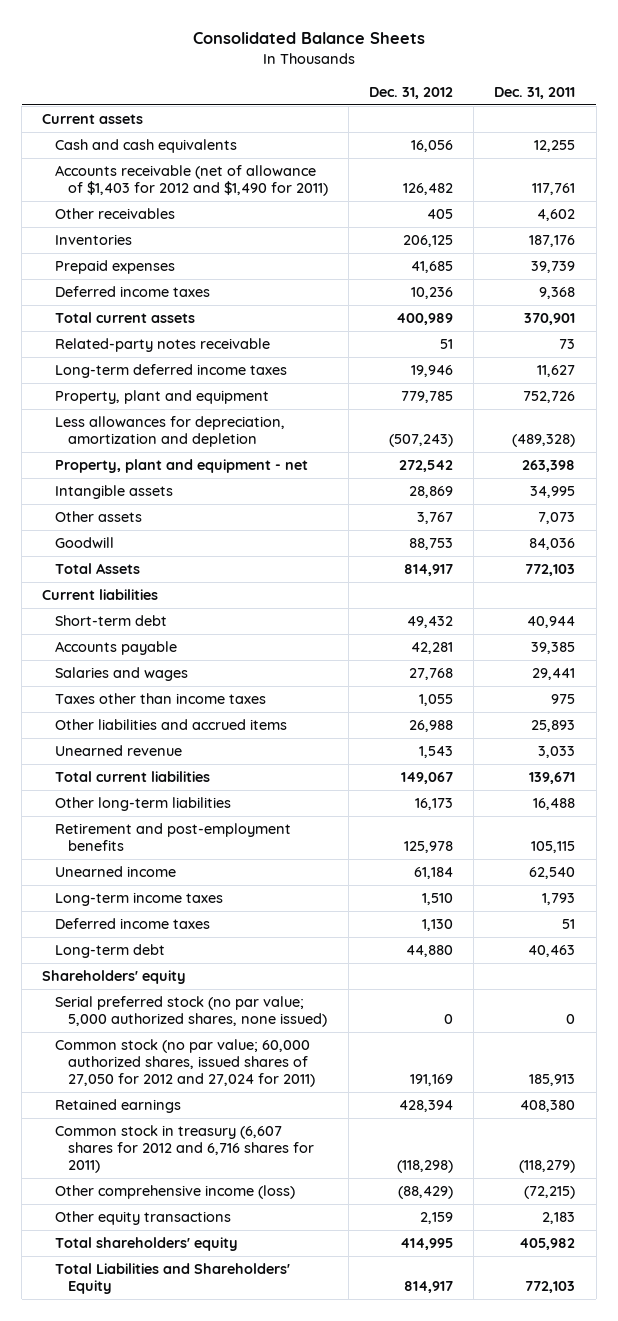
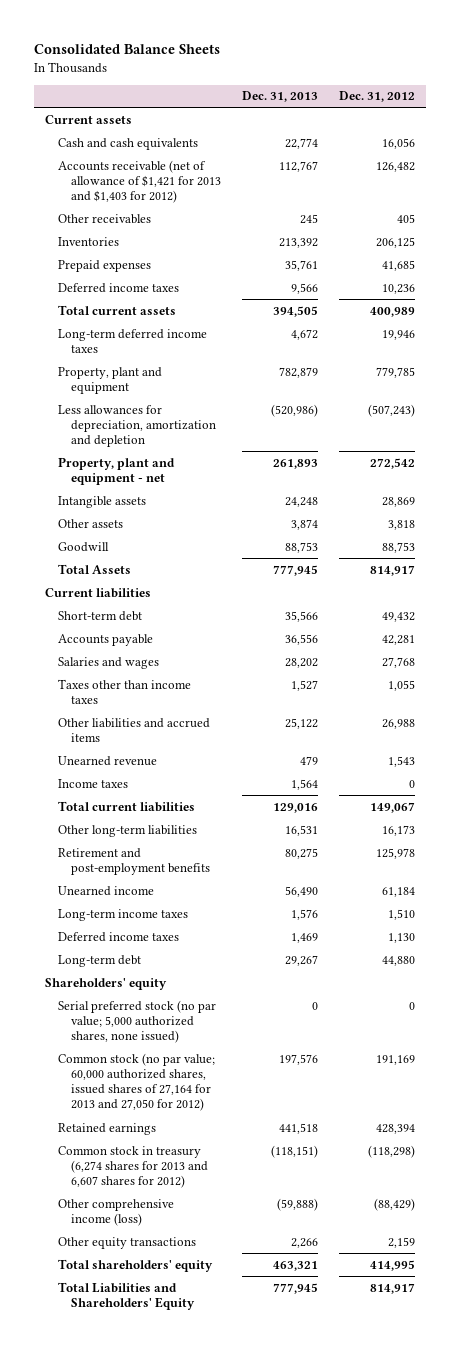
- | Dec. 31, 2012 | Dec. 31, 2011
+ | Dec. 31, 2013 | Dec. 31, 2012
- Accounts receivable (net of allowance of $1,403 for 2012 and $1,490 for 2011) | 126,482 | 117,761
+ Accounts receivable (net of allowance of $1,421 for 2013 and $1,403 for 2012) | 112,767 | 126,482
- Related-party notes receivable | 51 | 73
- Other assets | 3,767 | 7,073
+ Other assets | 3,874 | 3,818
+ Income taxes | 1,564 | 0
- Common stock (no par value; 60,000 authorized shares, issued shares of 27,050 for 2012 and 27,024 for 2011) | 191,169 | 185,913
+ Common stock (no par value; 60,000 authorized shares, issued shares of 27,164 for 2013 and 27,050 for 2012) | 197,576 | 191,169
- Common stock in treasury (6,607 shares for 2012 and 6,716 shares for 2011) | (118,298) | (118,279)
+ Common stock in treasury (6,274 shares for 2013 and 6,607 shares for 2012) | (118,151) | (118,298)

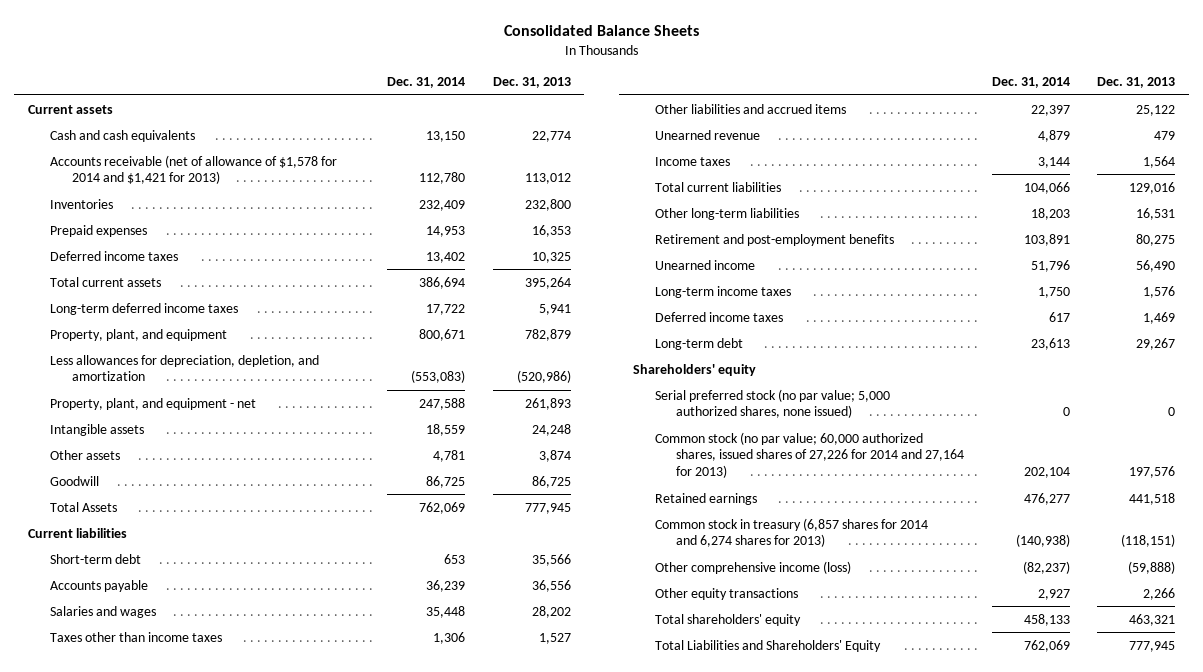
- | Dec. 31, 2013 | Dec. 31, 2012
+ | Dec. 31, 2014 | Dec. 31, 2013
- Accounts receivable (net of allowance of $1,421 for 2013 and $1,403 for 2012) | 112,767 | 126,482
- Other receivables | 245 | 405
- Inventories | 213,392 | 206,125
- Prepaid expenses | 35,761 | 41,685
- Deferred income taxes | 9,566 | 10,236
- Total current assets | 394,505 | 400,989
- Long-term deferred income taxes | 4,672 | 19,946
- Property, plant and equipment | 782,879 | 779,785
- Less allowances for depreciation, amortization and depletion | (520,986) | (507,243)
- Property, plant and equipment - net | 261,893 | 272,542
+ Accounts receivable (net of allowance of $1,578 for 2014 and $1,421 for 2013) | 112,780 | 113,012
+ Inventories | 232,409 | 232,800
+ Prepaid expenses | 14,953 | 16,353
+ Deferred income taxes | 13,402 | 10,325
+ Total current assets | 386,694 | 395,264
+ Long-term deferred income taxes | 17,722 | 5,941
+ Property, plant, and equipment | 800,671 | 782,879
+ Less allowances for depreciation, depletion, and amortization | (553,083) | (520,986)
+ Property, plant, and equipment - net | 247,588 | 261,893
- Goodwill | 88,753 | 88,753
+ Goodwill | 86,725 | 86,725
- Common stock (no par value; 60,000 authorized shares, issued shares of 27,164 for 2013 and 27,050 for 2012) | 197,576 | 191,169
+ Common stock (no par value; 60,000 authorized shares, issued shares of 27,226 for 2014 and 27,164 for 2013) | 202,104 | 197,576
- Common stock in treasury (6,274 shares for 2013 and 6,607 shares for 2012) | (118,151) | (118,298)
+ Common stock in treasury (6,857 shares for 2014 and 6,274 shares for 2013) | (140,938) | (118,151)

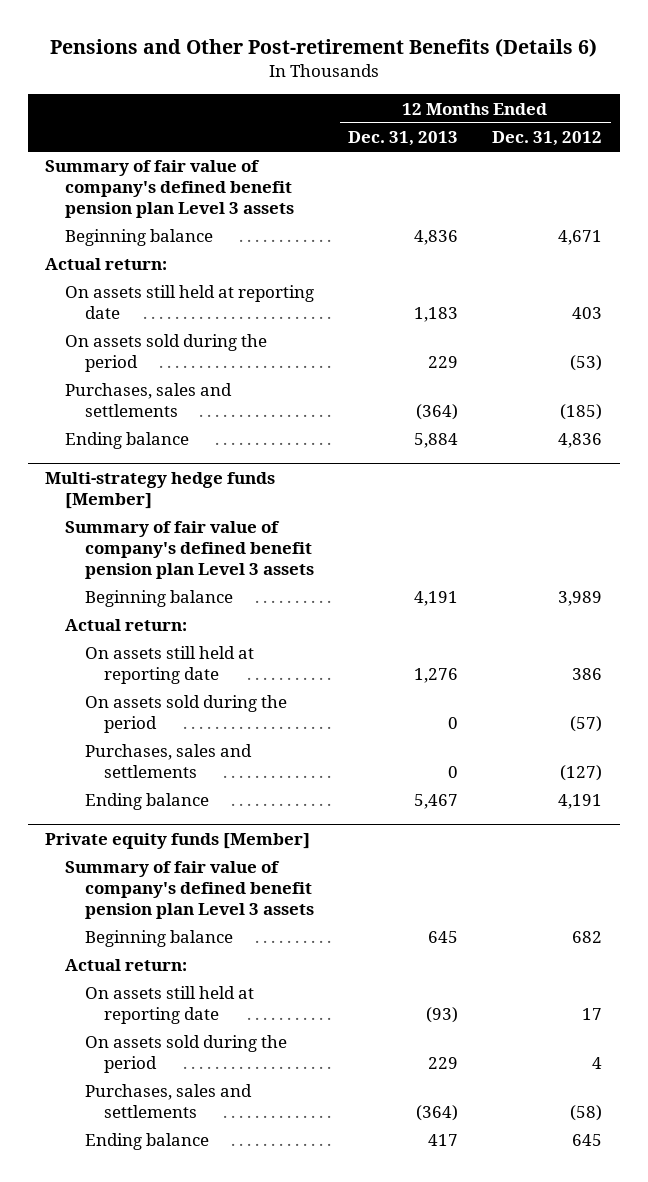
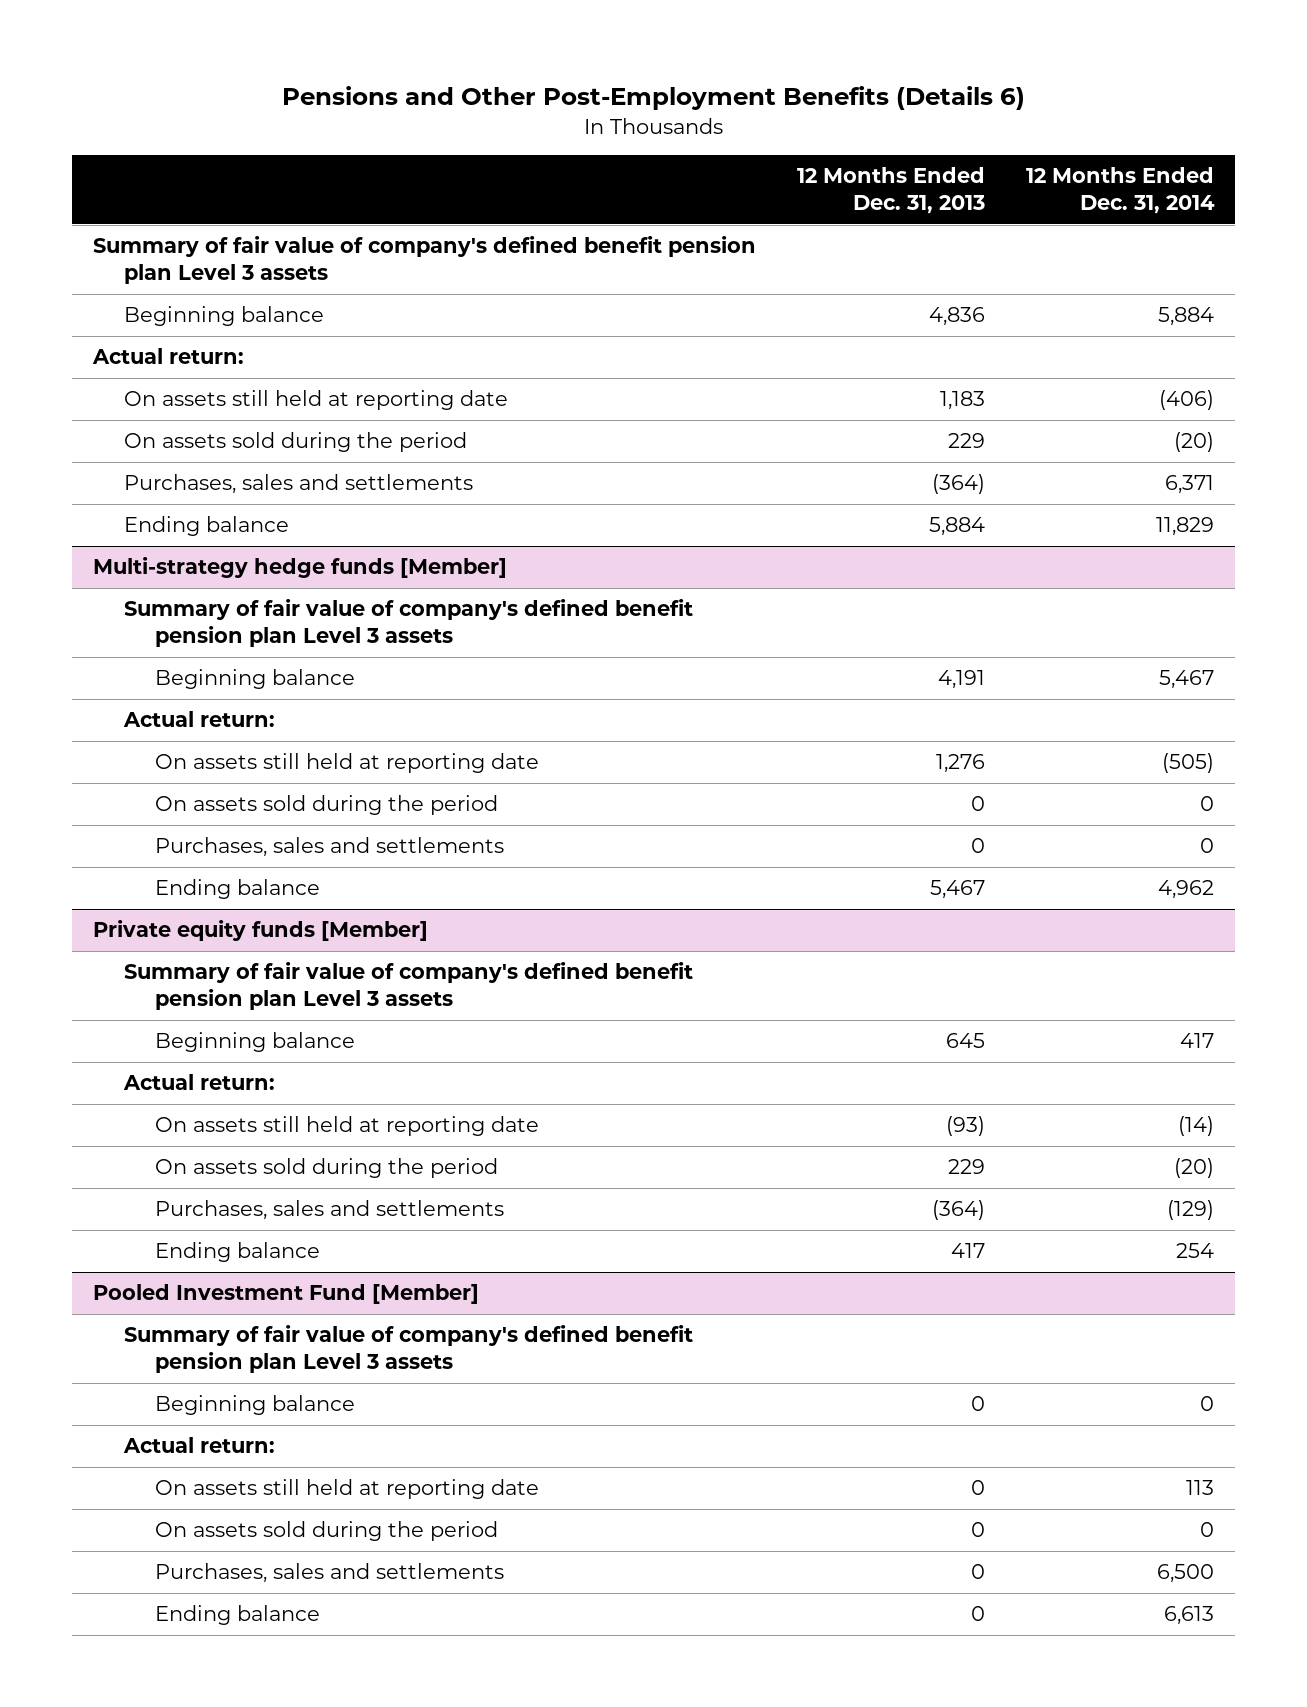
- Pensions and Other Post-retirement Benefits (Details 6)
+ Pensions and Other Post-Employment Benefits (Details 6)
- | 12 Months Ended Dec. 31, 2013 | 12 Months Ended Dec. 31, 2012
+ | 12 Months Ended Dec. 31, 2013 | 12 Months Ended Dec. 31, 2014
+ Pooled Investment Fund [Member]
+ Summary of fair value of company's defined benefit pension plan Level 3 assets
+ Beginning balance | 0 | 0
+ Actual return:
+ On assets still held at reporting date | 0 | 113
+ On assets sold during the period | 0 | 0
+ Purchases, sales and settlements | 0 | 6,500
+ Ending balance | 0 | 6,613

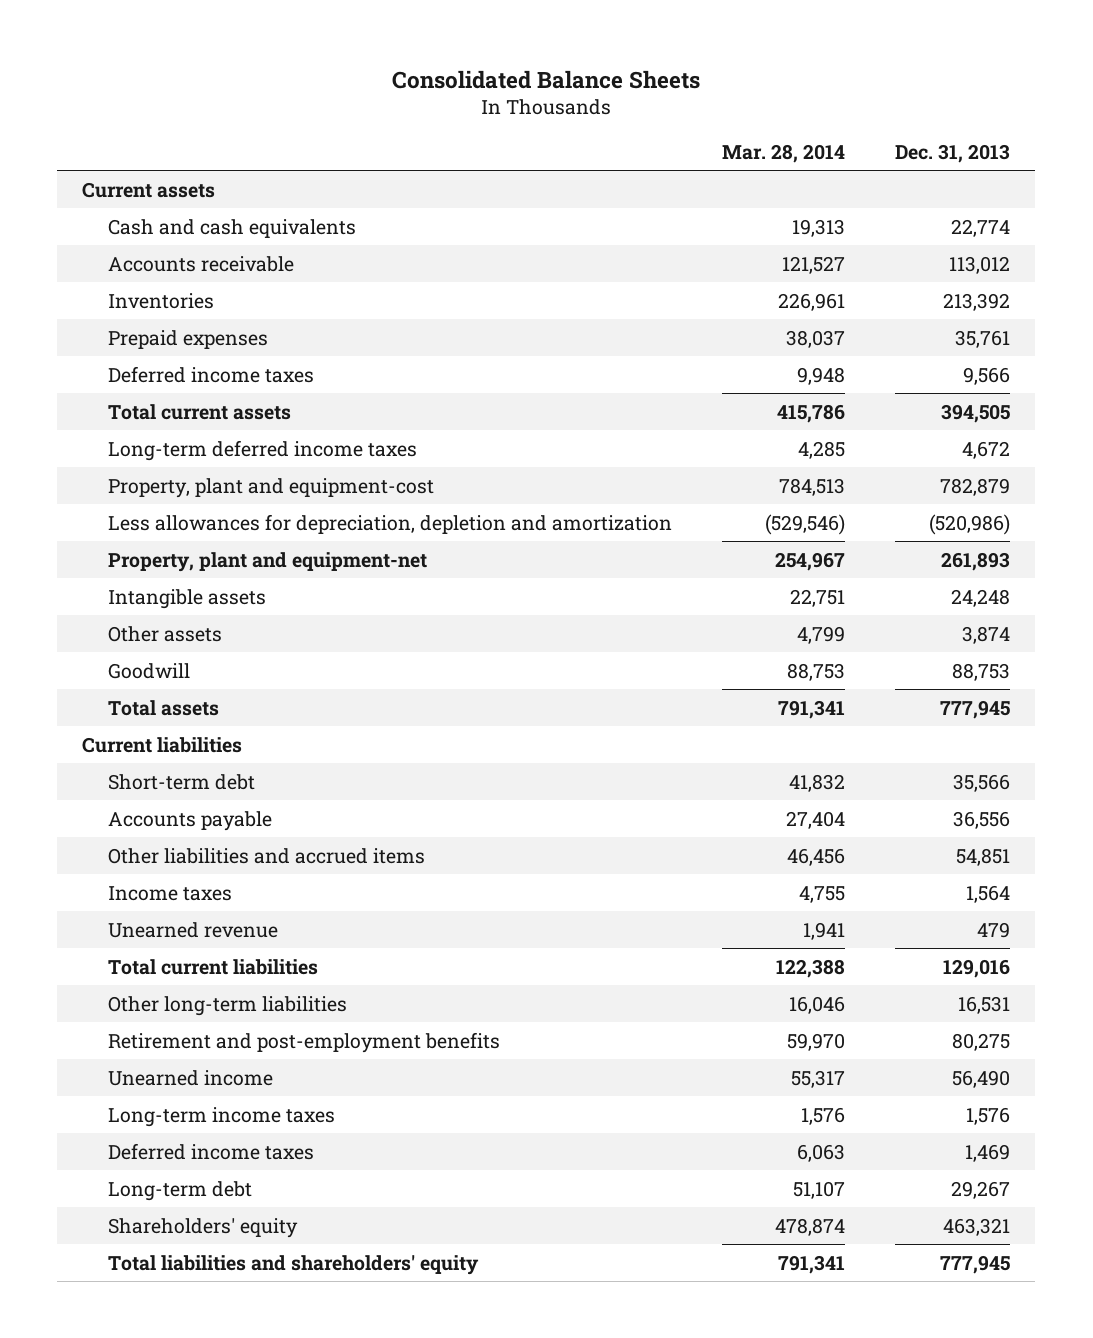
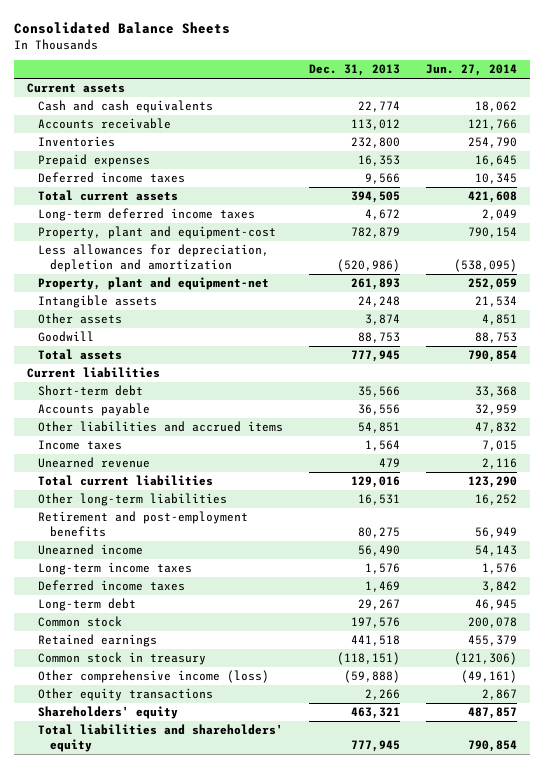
- | Mar. 28, 2014 | Dec. 31, 2013
+ | Dec. 31, 2013 | Jun. 27, 2014
- Inventories | 226,961 | 213,392
- Prepaid expenses | 38,037 | 35,761
+ Inventories | 232,800 | 254,790
+ Prepaid expenses | 16,353 | 16,645
+ Common stock | 197,576 | 200,078
+ Retained earnings | 441,518 | 455,379
+ Common stock in treasury | (118,151) | (121,306)
+ Other comprehensive income (loss) | (59,888) | (49,161)
+ Other equity transactions | 2,266 | 2,867

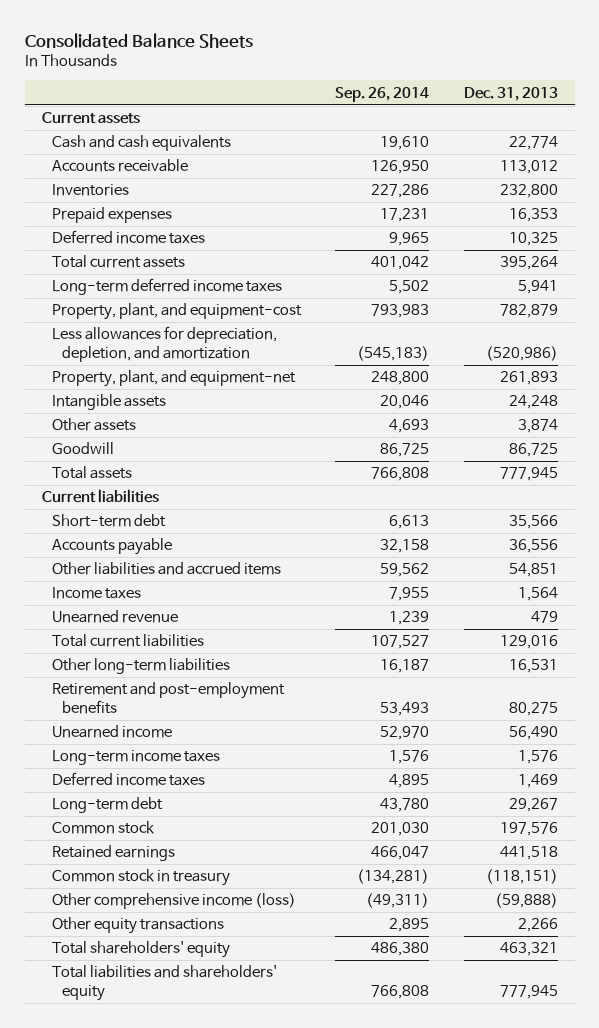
- | Dec. 31, 2013 | Jun. 27, 2014
+ | Sep. 26, 2014 | Dec. 31, 2013
- Deferred income taxes | 9,566 | 10,345
- Total current assets | 394,505 | 421,608
- Long-term deferred income taxes | 4,672 | 2,049
- Property, plant and equipment-cost | 782,879 | 790,154
- Less allowances for depreciation, depletion and amortization | (520,986) | (538,095)
- Property, plant and equipment-net | 261,893 | 252,059
+ Deferred income taxes | 9,965 | 10,325
+ Total current assets | 401,042 | 395,264
+ Long-term deferred income taxes | 5,502 | 5,941
+ Property, plant, and equipment-cost | 793,983 | 782,879
+ Less allowances for depreciation, depletion, and amortization | (545,183) | (520,986)
+ Property, plant, and equipment-net | 248,800 | 261,893
- Goodwill | 88,753 | 88,753
+ Goodwill | 86,725 | 86,725
- Shareholders' equity | 463,321 | 487,857
+ Total shareholders' equity | 486,380 | 463,321

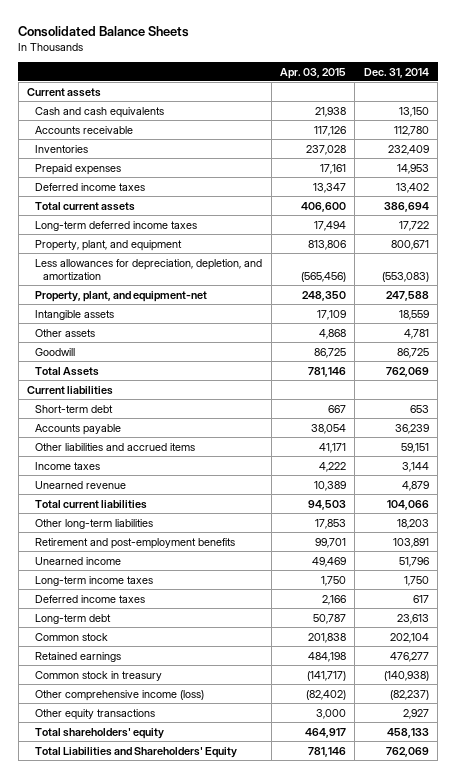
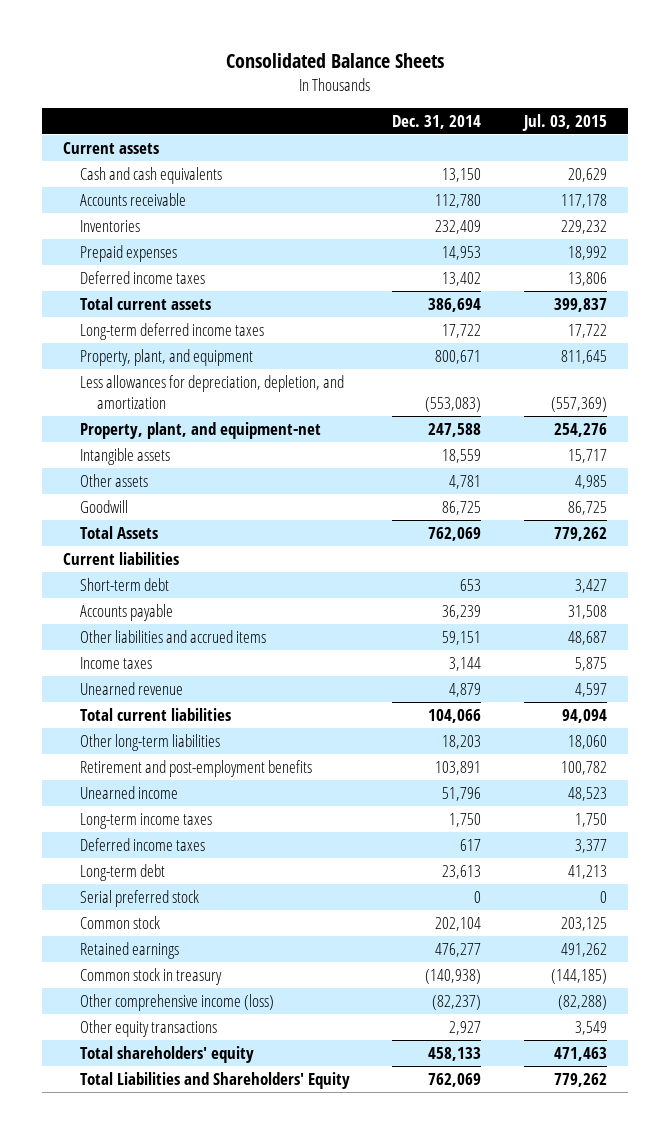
- | Apr. 03, 2015 | Dec. 31, 2014
+ | Dec. 31, 2014 | Jul. 03, 2015
+ Serial preferred stock | 0 | 0

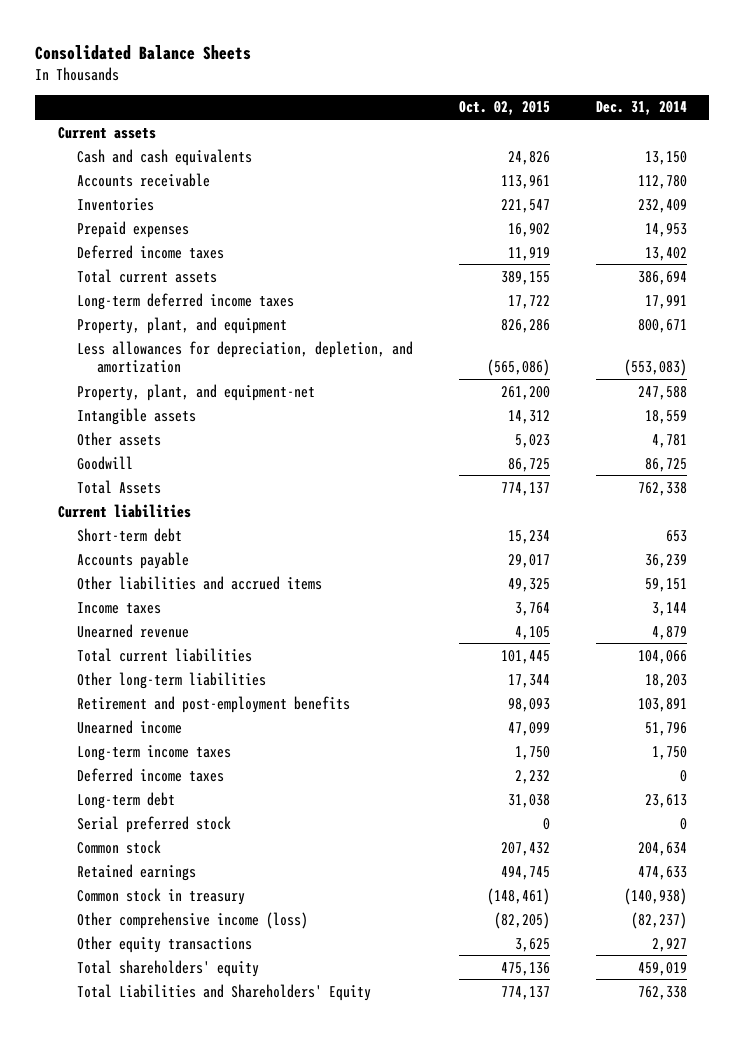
- | Dec. 31, 2014 | Jul. 03, 2015
+ | Oct. 02, 2015 | Dec. 31, 2014
- Long-term deferred income taxes | 17,722 | 17,722
+ Long-term deferred income taxes | 17,722 | 17,991
- Total Assets | 762,069 | 779,262
+ Total Assets | 774,137 | 762,338
- Deferred income taxes | 617 | 3,377
+ Deferred income taxes | 2,232 | 0
- Common stock | 202,104 | 203,125
- Retained earnings | 476,277 | 491,262
+ Common stock | 207,432 | 204,634
+ Retained earnings | 494,745 | 474,633
- Total shareholders' equity | 458,133 | 471,463
- Total Liabilities and Shareholders' Equity | 762,069 | 779,262
+ Total shareholders' equity | 475,136 | 459,019
+ Total Liabilities and Shareholders' Equity | 774,137 | 762,338

